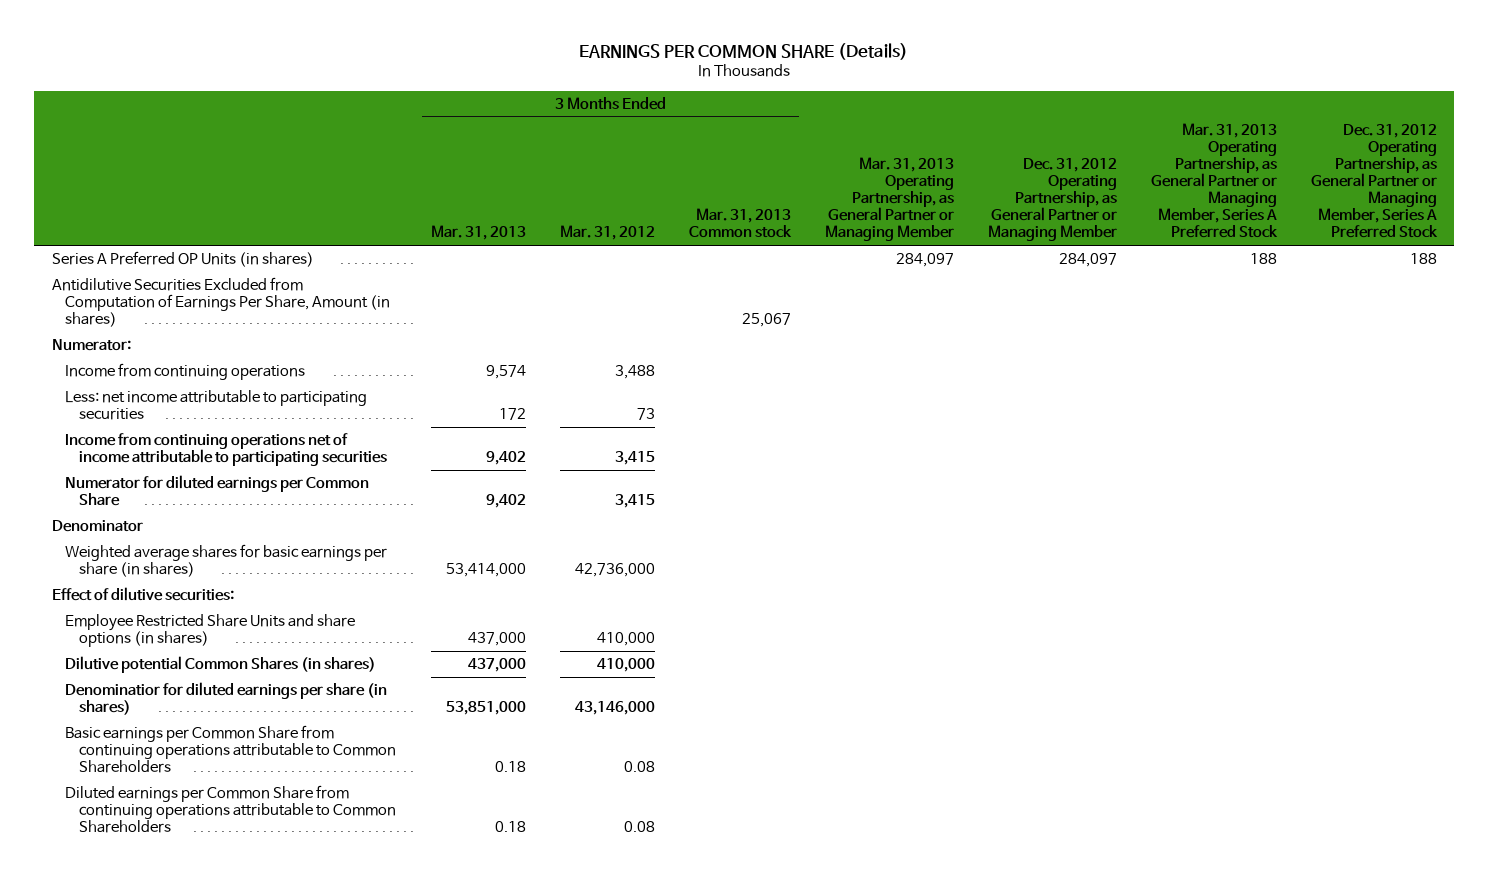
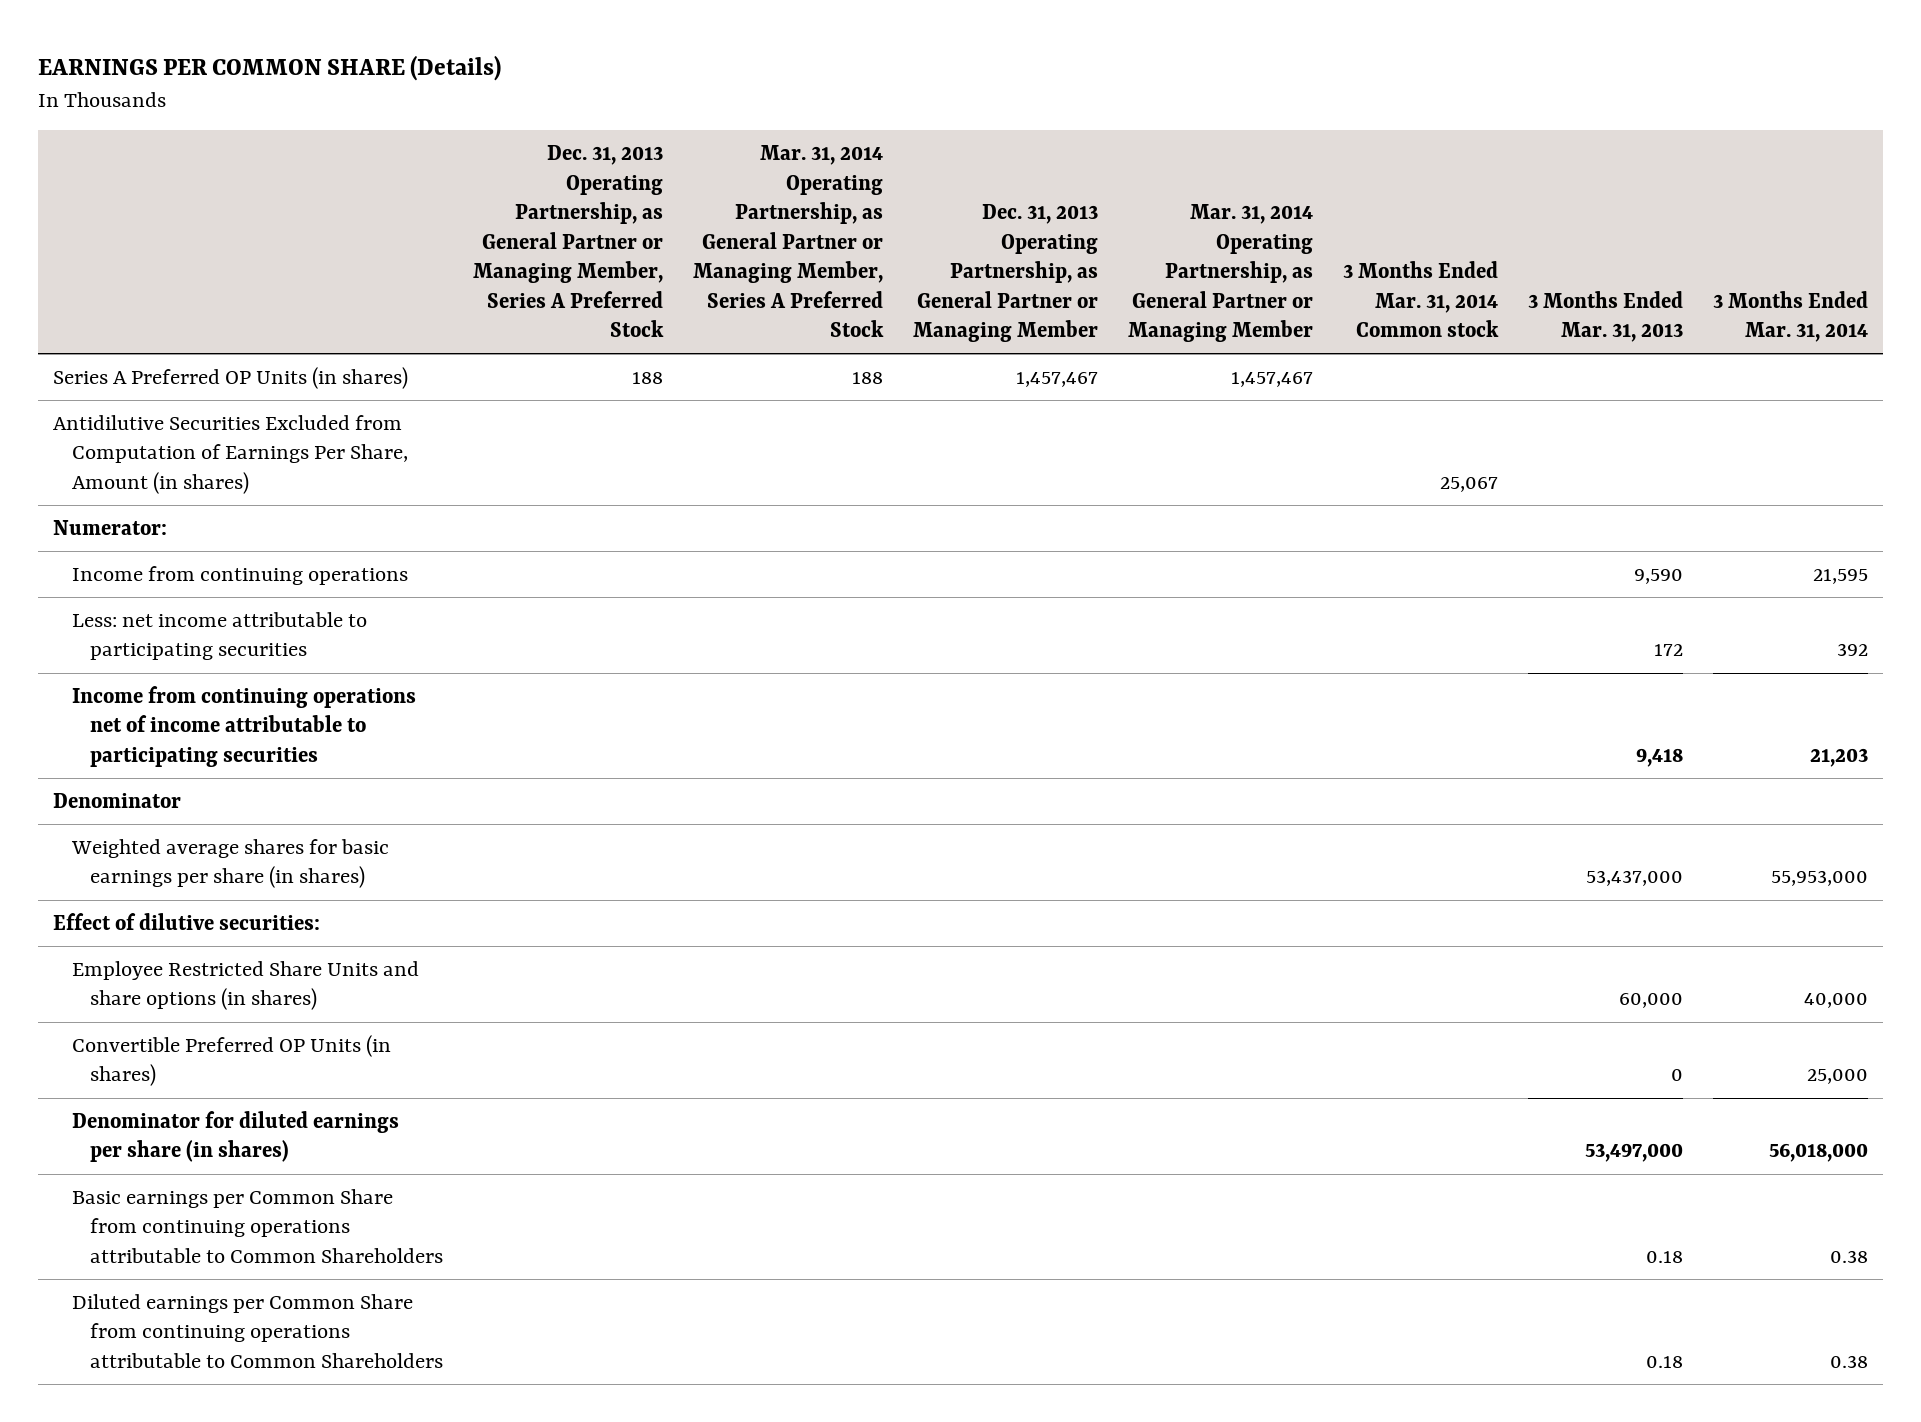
- | 3 Months Ended Mar. 31, 2013 | 3 Months Ended Mar. 31, 2012 | 3 Months Ended Mar. 31, 2013 Common stock | Mar. 31, 2013 Operating Partnership, as General Partner or Managing Member | Dec. 31, 2012 Operating Partnership, as General Partner or Managing Member | Mar. 31, 2013 Operating Partnership, as General Partner or Managing Member, Series A Preferred Stock | Dec. 31, 2012 Operating Partnership, as General Partner or Managing Member, Series A Preferred Stock
+ | Dec. 31, 2013 Operating Partnership, as General Partner or Managing Member, Series A Preferred Stock | Mar. 31, 2014 Operating Partnership, as General Partner or Managing Member, Series A Preferred Stock | Dec. 31, 2013 Operating Partnership, as General Partner or Managing Member | Mar. 31, 2014 Operating Partnership, as General Partner or Managing Member | 3 Months Ended Mar. 31, 2014 Common stock | 3 Months Ended Mar. 31, 2013 | 3 Months Ended Mar. 31, 2014
- Income from continuing operations | 9,574 | 3,488 | | | | |
+ Income from continuing operations | | | | | | 9,590 | 21,595
- Income from continuing operations net of income attributable to participating securities | 9,402 | 3,415 | | | | |
- Numerator for diluted earnings per Common Share | 9,402 | 3,415 | | | | |
+ Income from continuing operations net of income attributable to participating securities | | | | | | 9,418 | 21,203
- Weighted average shares for basic earnings per share (in shares) | 53,414,000 | 42,736,000 | | | | |
+ Weighted average shares for basic earnings per share (in shares) | | | | | | 53,437,000 | 55,953,000
- Employee Restricted Share Units and share options (in shares) | 437,000 | 410,000 | | | | |
- Dilutive potential Common Shares (in shares) | 437,000 | 410,000 | | | | |
- Denominatior for diluted earnings per share (in shares) | 53,851,000 | 43,146,000 | | | | |
+ Employee Restricted Share Units and share options (in shares) | | | | | | 60,000 | 40,000
+ Convertible Preferred OP Units (in shares) | | | | | | 0 | 25,000
+ Denominator for diluted earnings per share (in shares) | | | | | | 53,497,000 | 56,018,000

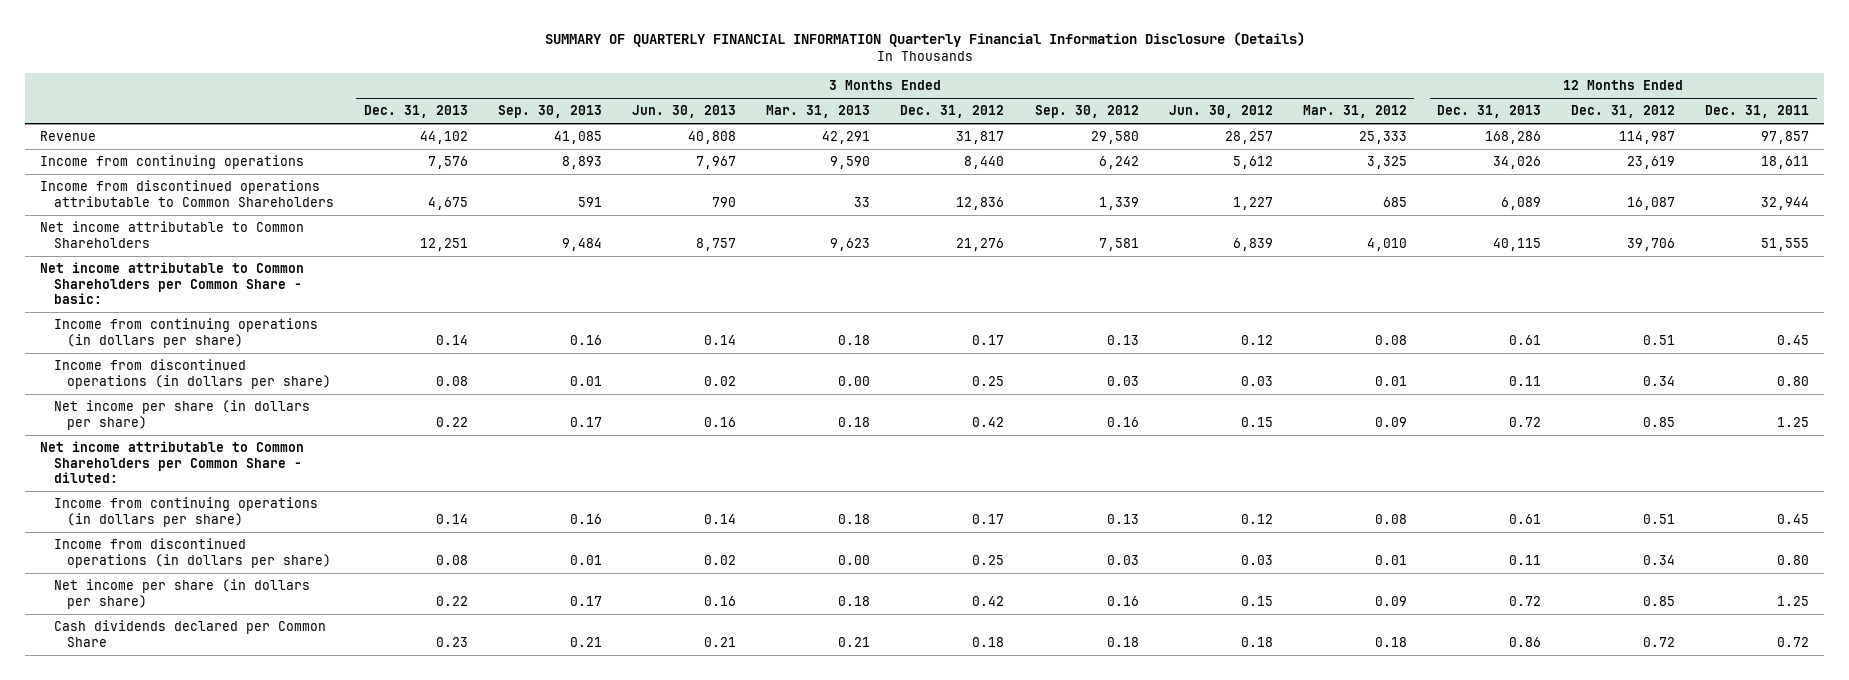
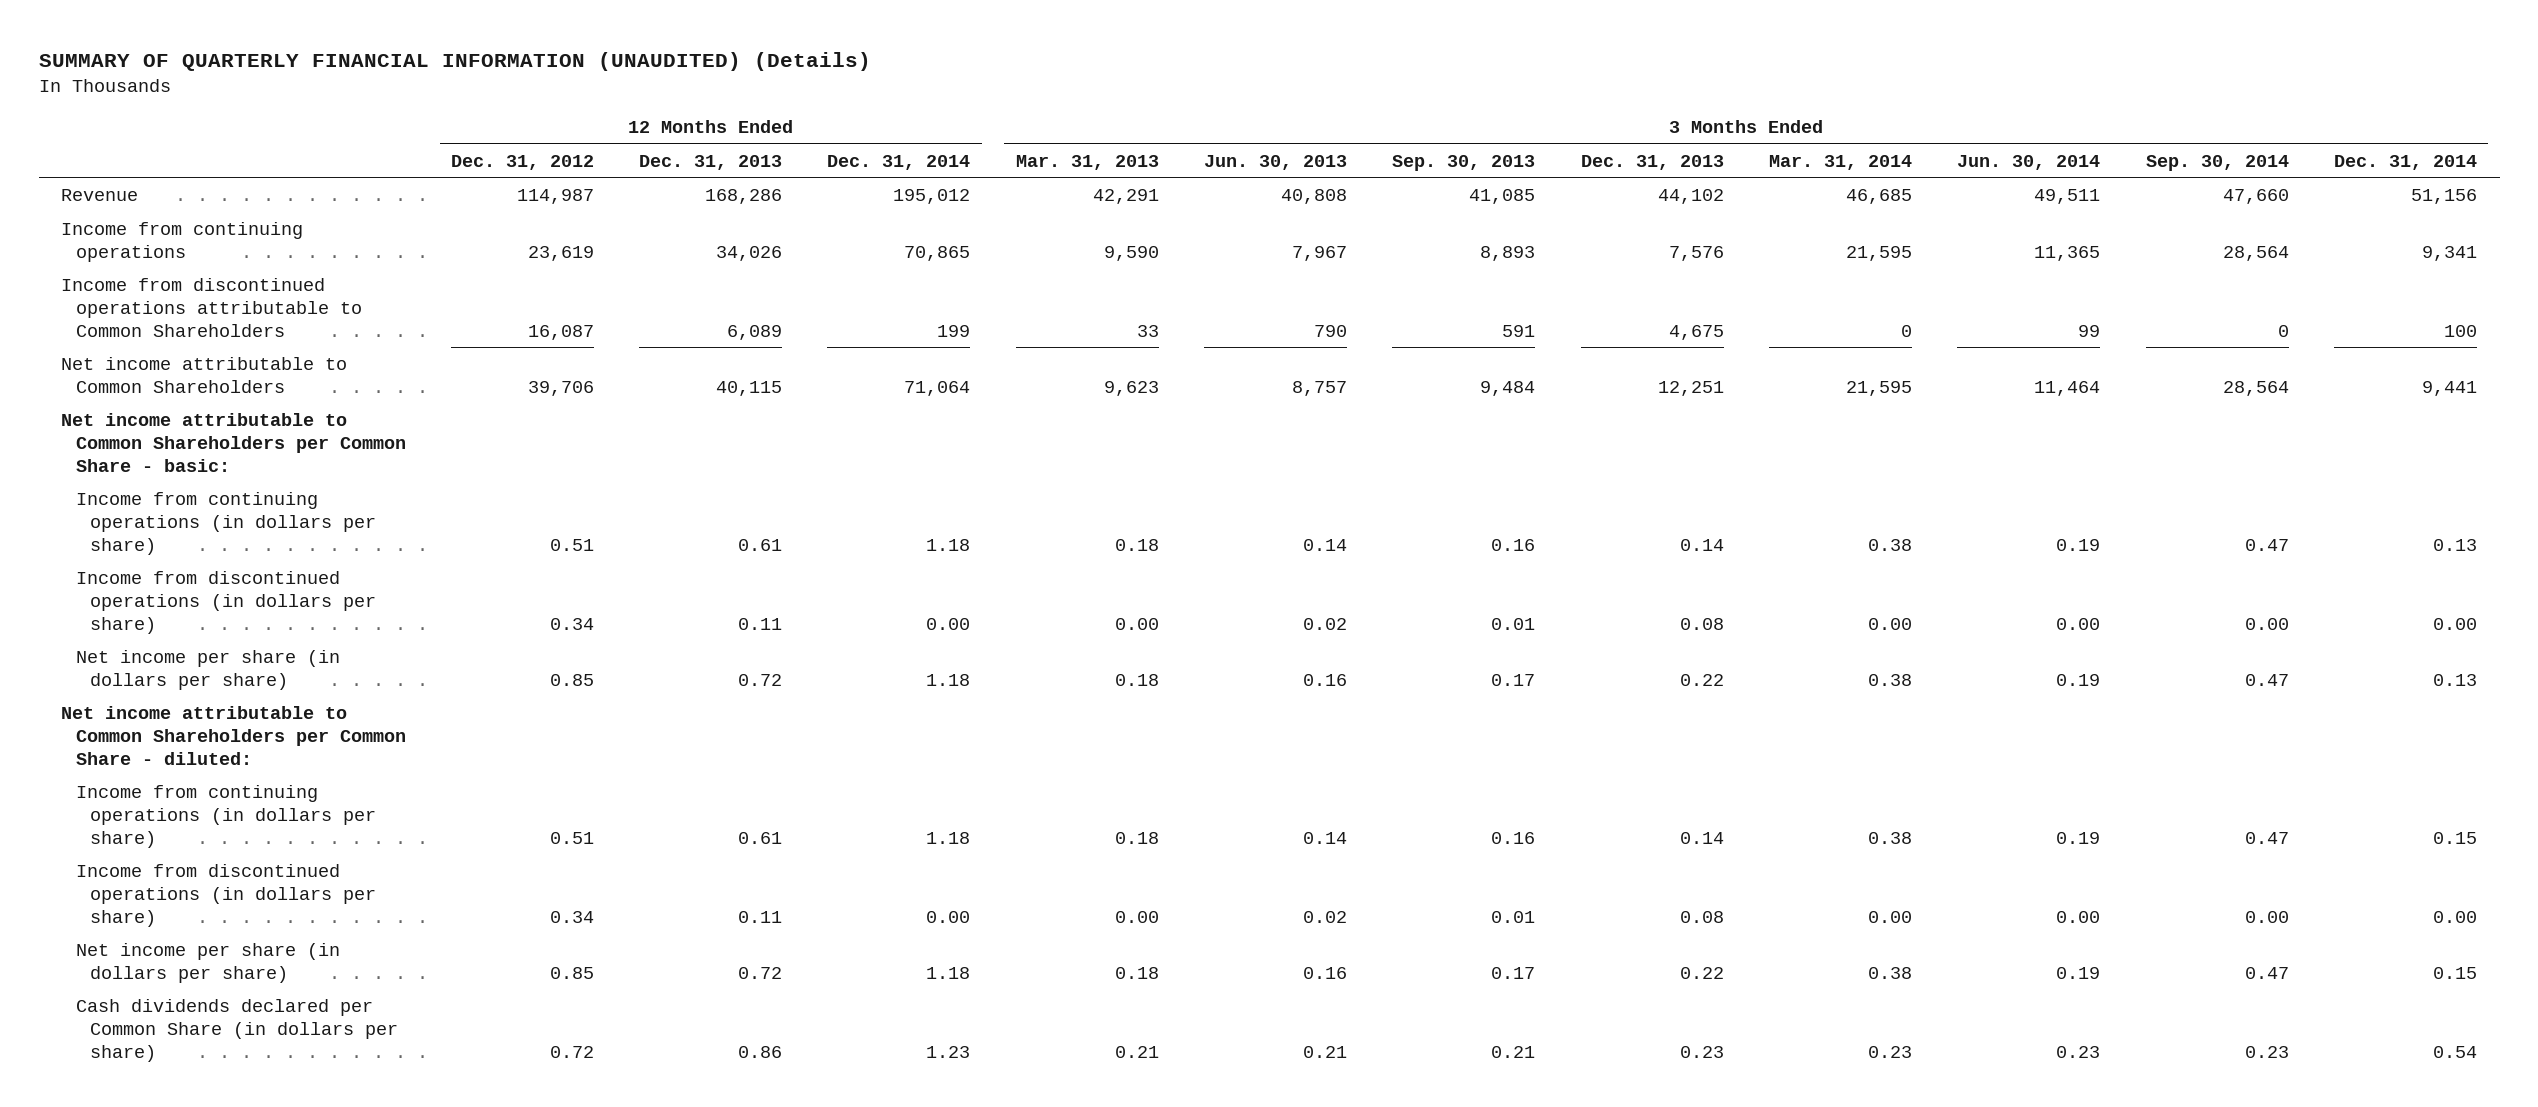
- SUMMARY OF QUARTERLY FINANCIAL INFORMATION Quarterly Financial Information Disclosure (Details)
+ SUMMARY OF QUARTERLY FINANCIAL INFORMATION (UNAUDITED) (Details)
- | 3 Months Ended Dec. 31, 2013 | 3 Months Ended Sep. 30, 2013 | 3 Months Ended Jun. 30, 2013 | 3 Months Ended Mar. 31, 2013 | 3 Months Ended Dec. 31, 2012 | 3 Months Ended Sep. 30, 2012 | 3 Months Ended Jun. 30, 2012 | 3 Months Ended Mar. 31, 2012 | 12 Months Ended Dec. 31, 2013 | 12 Months Ended Dec. 31, 2012 | 12 Months Ended Dec. 31, 2011
+ | 12 Months Ended Dec. 31, 2012 | 12 Months Ended Dec. 31, 2013 | 12 Months Ended Dec. 31, 2014 | 3 Months Ended Mar. 31, 2013 | 3 Months Ended Jun. 30, 2013 | 3 Months Ended Sep. 30, 2013 | 3 Months Ended Dec. 31, 2013 | 3 Months Ended Mar. 31, 2014 | 3 Months Ended Jun. 30, 2014 | 3 Months Ended Sep. 30, 2014 | 3 Months Ended Dec. 31, 2014
- Cash dividends declared per Common Share | 0.23 | 0.21 | 0.21 | 0.21 | 0.18 | 0.18 | 0.18 | 0.18 | 0.86 | 0.72 | 0.72
+ Cash dividends declared per Common Share (in dollars per share) | 0.72 | 0.86 | 1.23 | 0.21 | 0.21 | 0.21 | 0.23 | 0.23 | 0.23 | 0.23 | 0.54

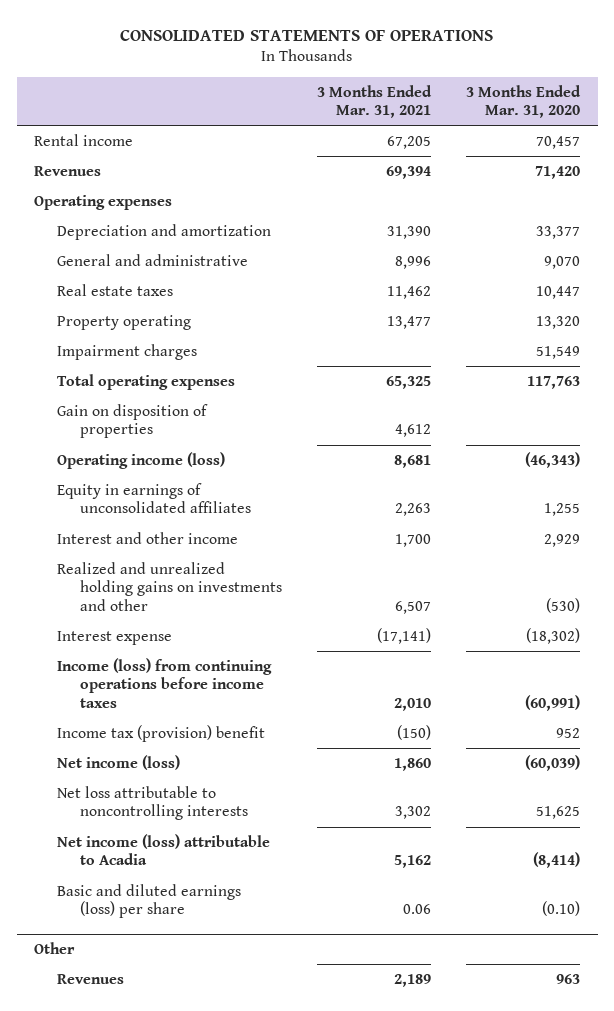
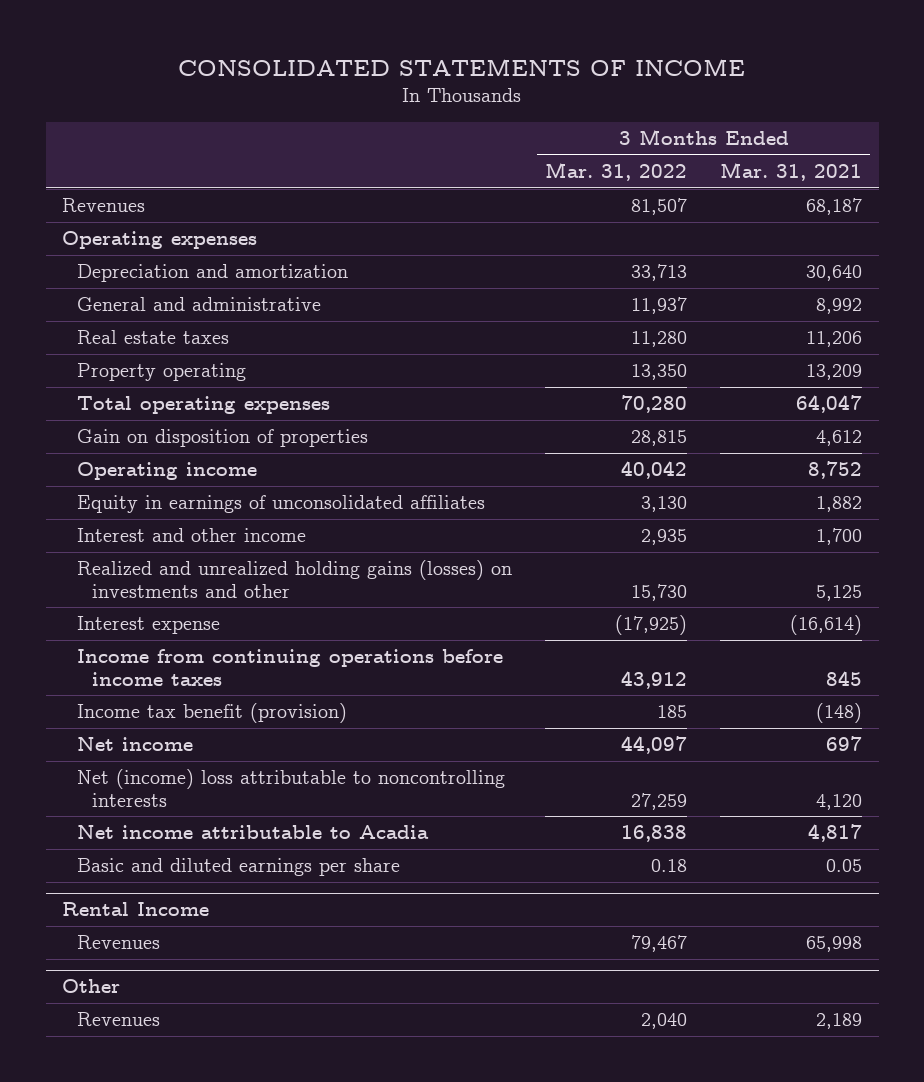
- CONSOLIDATED STATEMENTS OF OPERATIONS
+ CONSOLIDATED STATEMENTS OF INCOME
- | 3 Months Ended Mar. 31, 2021 | 3 Months Ended Mar. 31, 2020
+ | 3 Months Ended Mar. 31, 2022 | 3 Months Ended Mar. 31, 2021
- Rental income | 67,205 | 70,457
- Revenues | 69,394 | 71,420
+ Revenues | 81,507 | 68,187
- Depreciation and amortization | 31,390 | 33,377
- General and administrative | 8,996 | 9,070
- Real estate taxes | 11,462 | 10,447
- Property operating | 13,477 | 13,320
- Impairment charges | | 51,549
- Total operating expenses | 65,325 | 117,763
+ Depreciation and amortization | 33,713 | 30,640
+ General and administrative | 11,937 | 8,992
+ Real estate taxes | 11,280 | 11,206
+ Property operating | 13,350 | 13,209
+ Total operating expenses | 70,280 | 64,047
- Operating income (loss) | 8,681 | (46,343)
- Equity in earnings of unconsolidated affiliates | 2,263 | 1,255
+ Operating income | 40,042 | 8,752
+ Equity in earnings of unconsolidated affiliates | 3,130 | 1,882
- Realized and unrealized holding gains on investments and other | 6,507 | (530)
- Interest expense | (17,141) | (18,302)
- Income (loss) from continuing operations before income taxes | 2,010 | (60,991)
- Income tax (provision) benefit | (150) | 952
- Net income (loss) | 1,860 | (60,039)
- Net loss attributable to noncontrolling interests | 3,302 | 51,625
- Net income (loss) attributable to Acadia | 5,162 | (8,414)
- Basic and diluted earnings (loss) per share | 0.06 | (0.10)
+ Realized and unrealized holding gains (losses) on investments and other | 15,730 | 5,125
+ Interest expense | (17,925) | (16,614)
+ Income from continuing operations before income taxes | 43,912 | 845
+ Income tax benefit (provision) | 185 | (148)
+ Net income | 44,097 | 697
+ Net (income) loss attributable to noncontrolling interests | 27,259 | 4,120
+ Net income attributable to Acadia | 16,838 | 4,817
+ Basic and diluted earnings per share | 0.18 | 0.05
+ Rental Income
+ Revenues | 79,467 | 65,998

